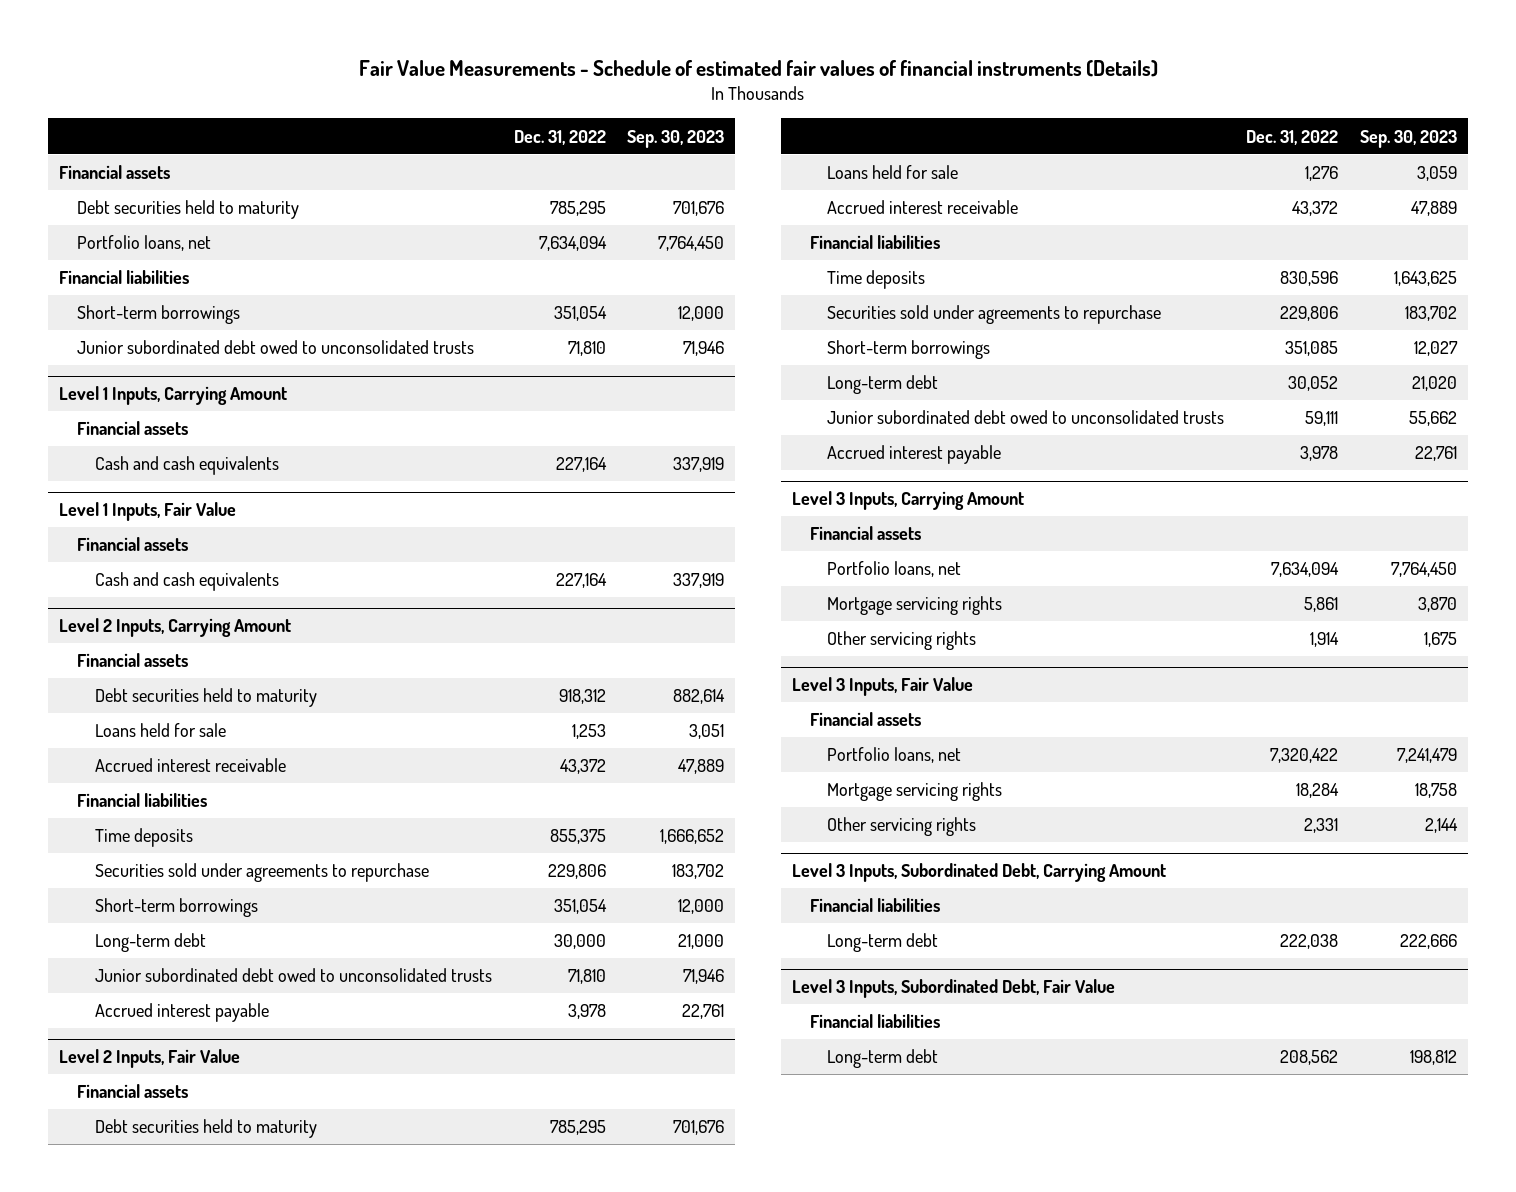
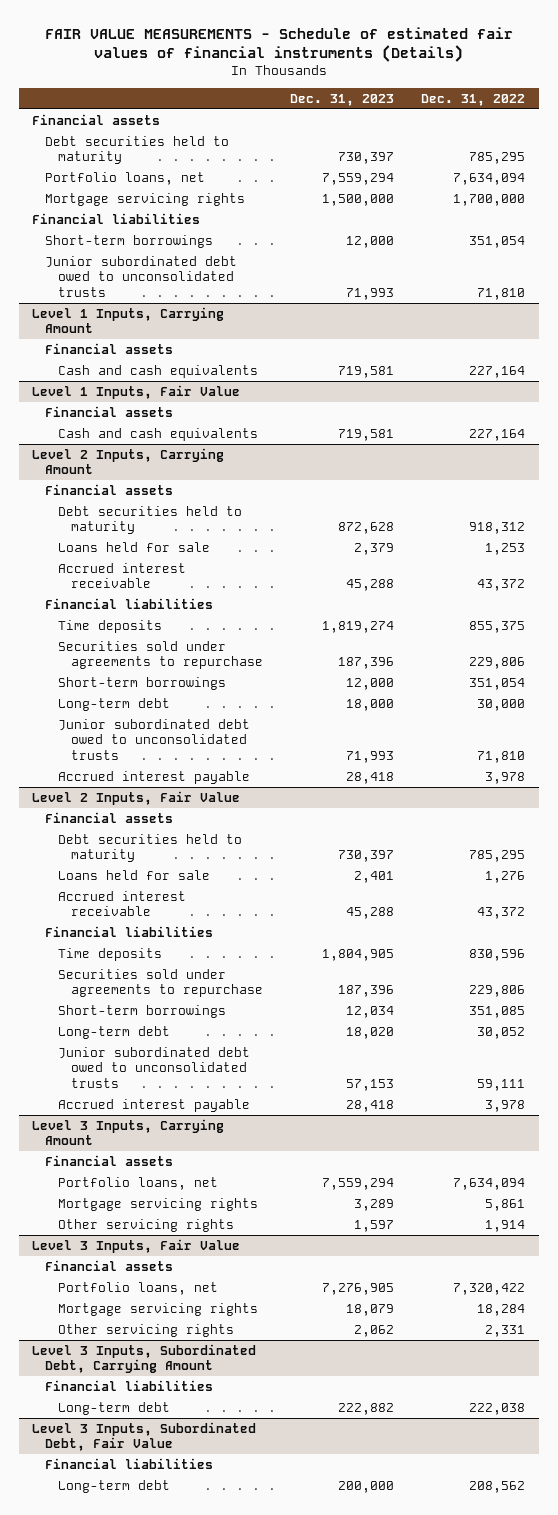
- Fair Value Measurements - Schedule of estimated fair values of financial instruments (Details)
+ FAIR VALUE MEASUREMENTS - Schedule of estimated fair values of financial instruments (Details)
- | Dec. 31, 2022 | Sep. 30, 2023
+ | Dec. 31, 2023 | Dec. 31, 2022
+ Mortgage servicing rights | 1,500,000 | 1,700,000

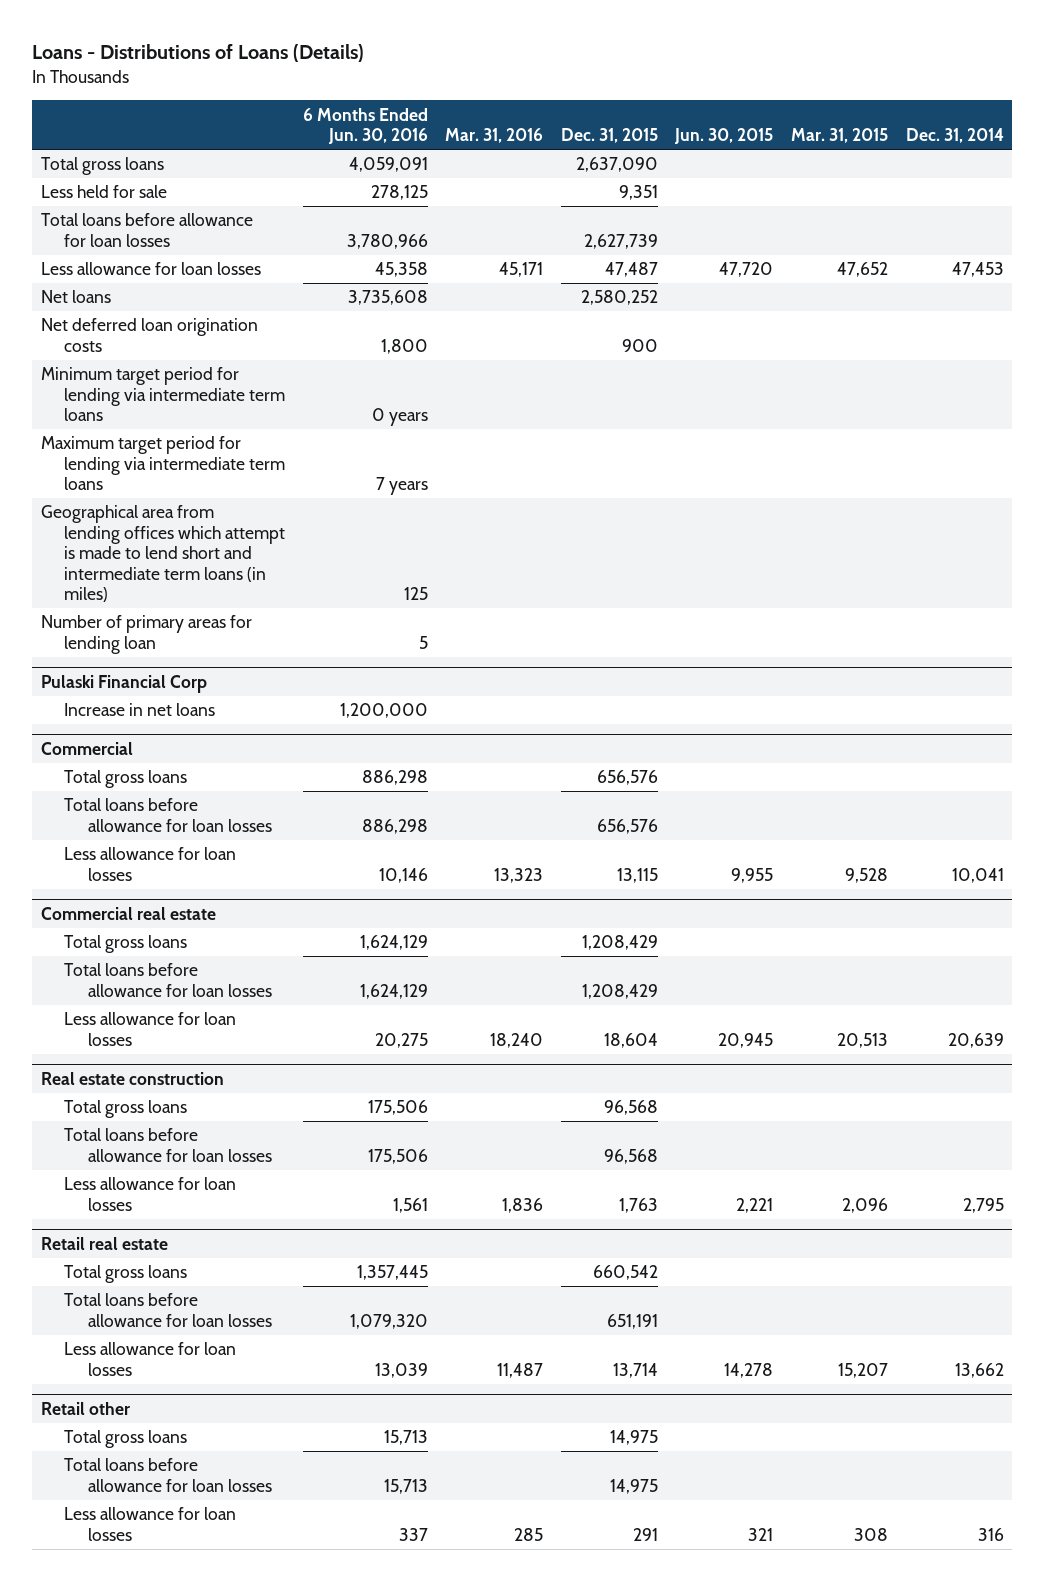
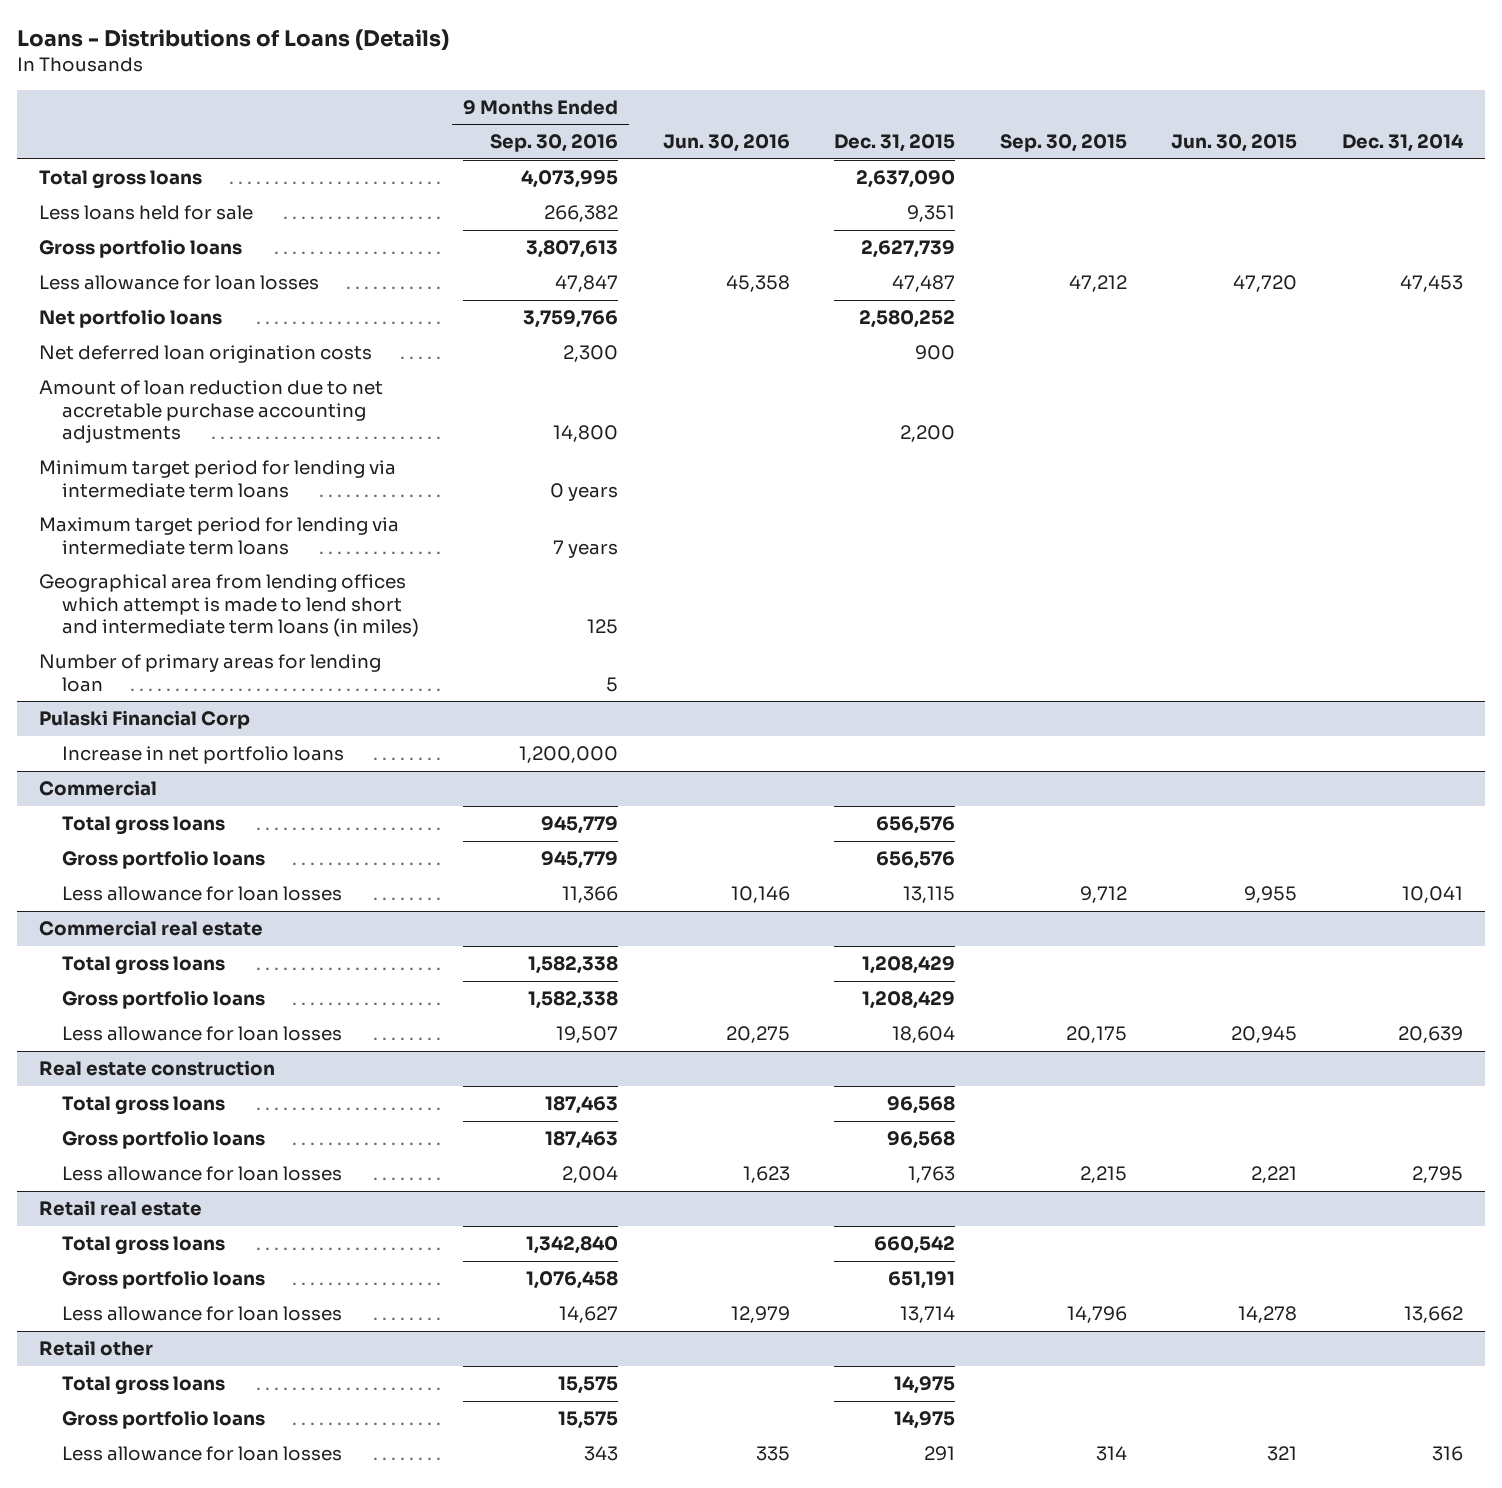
- | 6 Months Ended Jun. 30, 2016 | Mar. 31, 2016 | Dec. 31, 2015 | Jun. 30, 2015 | Mar. 31, 2015 | Dec. 31, 2014
+ | 9 Months Ended Sep. 30, 2016 | Jun. 30, 2016 | Dec. 31, 2015 | Sep. 30, 2015 | Jun. 30, 2015 | Dec. 31, 2014
- Less held for sale | 278,125 | | 9,351 | | |
- Total loans before allowance for loan losses | 3,780,966 | | 2,627,739 | | |
+ Less loans held for sale | 266,382 | | 9,351 | | |
+ Gross portfolio loans | 3,807,613 | | 2,627,739 | | |
- Net loans | 3,735,608 | | 2,580,252 | | |
+ Net portfolio loans | 3,759,766 | | 2,580,252 | | |
+ Amount of loan reduction due to net accretable purchase accounting adjustments | 14,800 | | 2,200 | | |
@ Pulaski Financial Corp
- Increase in net loans | 1,200,000 | | | | |
+ Increase in net portfolio loans | 1,200,000 | | | | |
@ Commercial
- Total loans before allowance for loan losses | 886,298 | | 656,576 | | |
+ Gross portfolio loans | 945,779 | | 656,576 | | |
@ Commercial real estate
- Total loans before allowance for loan losses | 1,624,129 | | 1,208,429 | | |
+ Gross portfolio loans | 1,582,338 | | 1,208,429 | | |
@ Real estate construction
- Total loans before allowance for loan losses | 175,506 | | 96,568 | | |
+ Gross portfolio loans | 187,463 | | 96,568 | | |
@ Retail real estate
- Total loans before allowance for loan losses | 1,079,320 | | 651,191 | | |
+ Gross portfolio loans | 1,076,458 | | 651,191 | | |
@ Retail other
- Total loans before allowance for loan losses | 15,713 | | 14,975 | | |
+ Gross portfolio loans | 15,575 | | 14,975 | | |

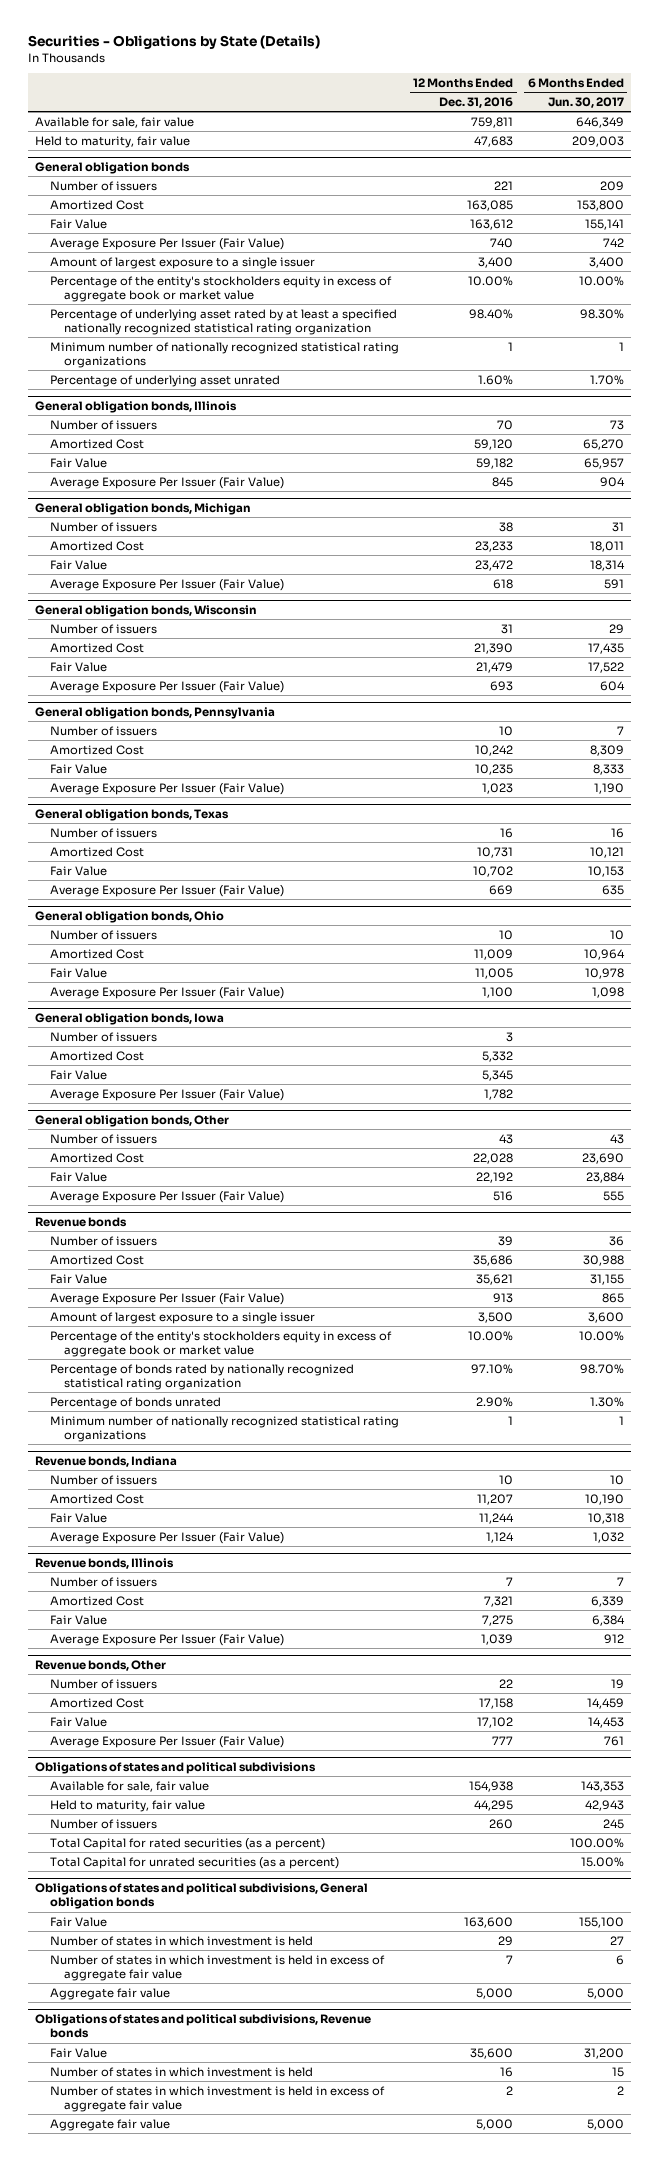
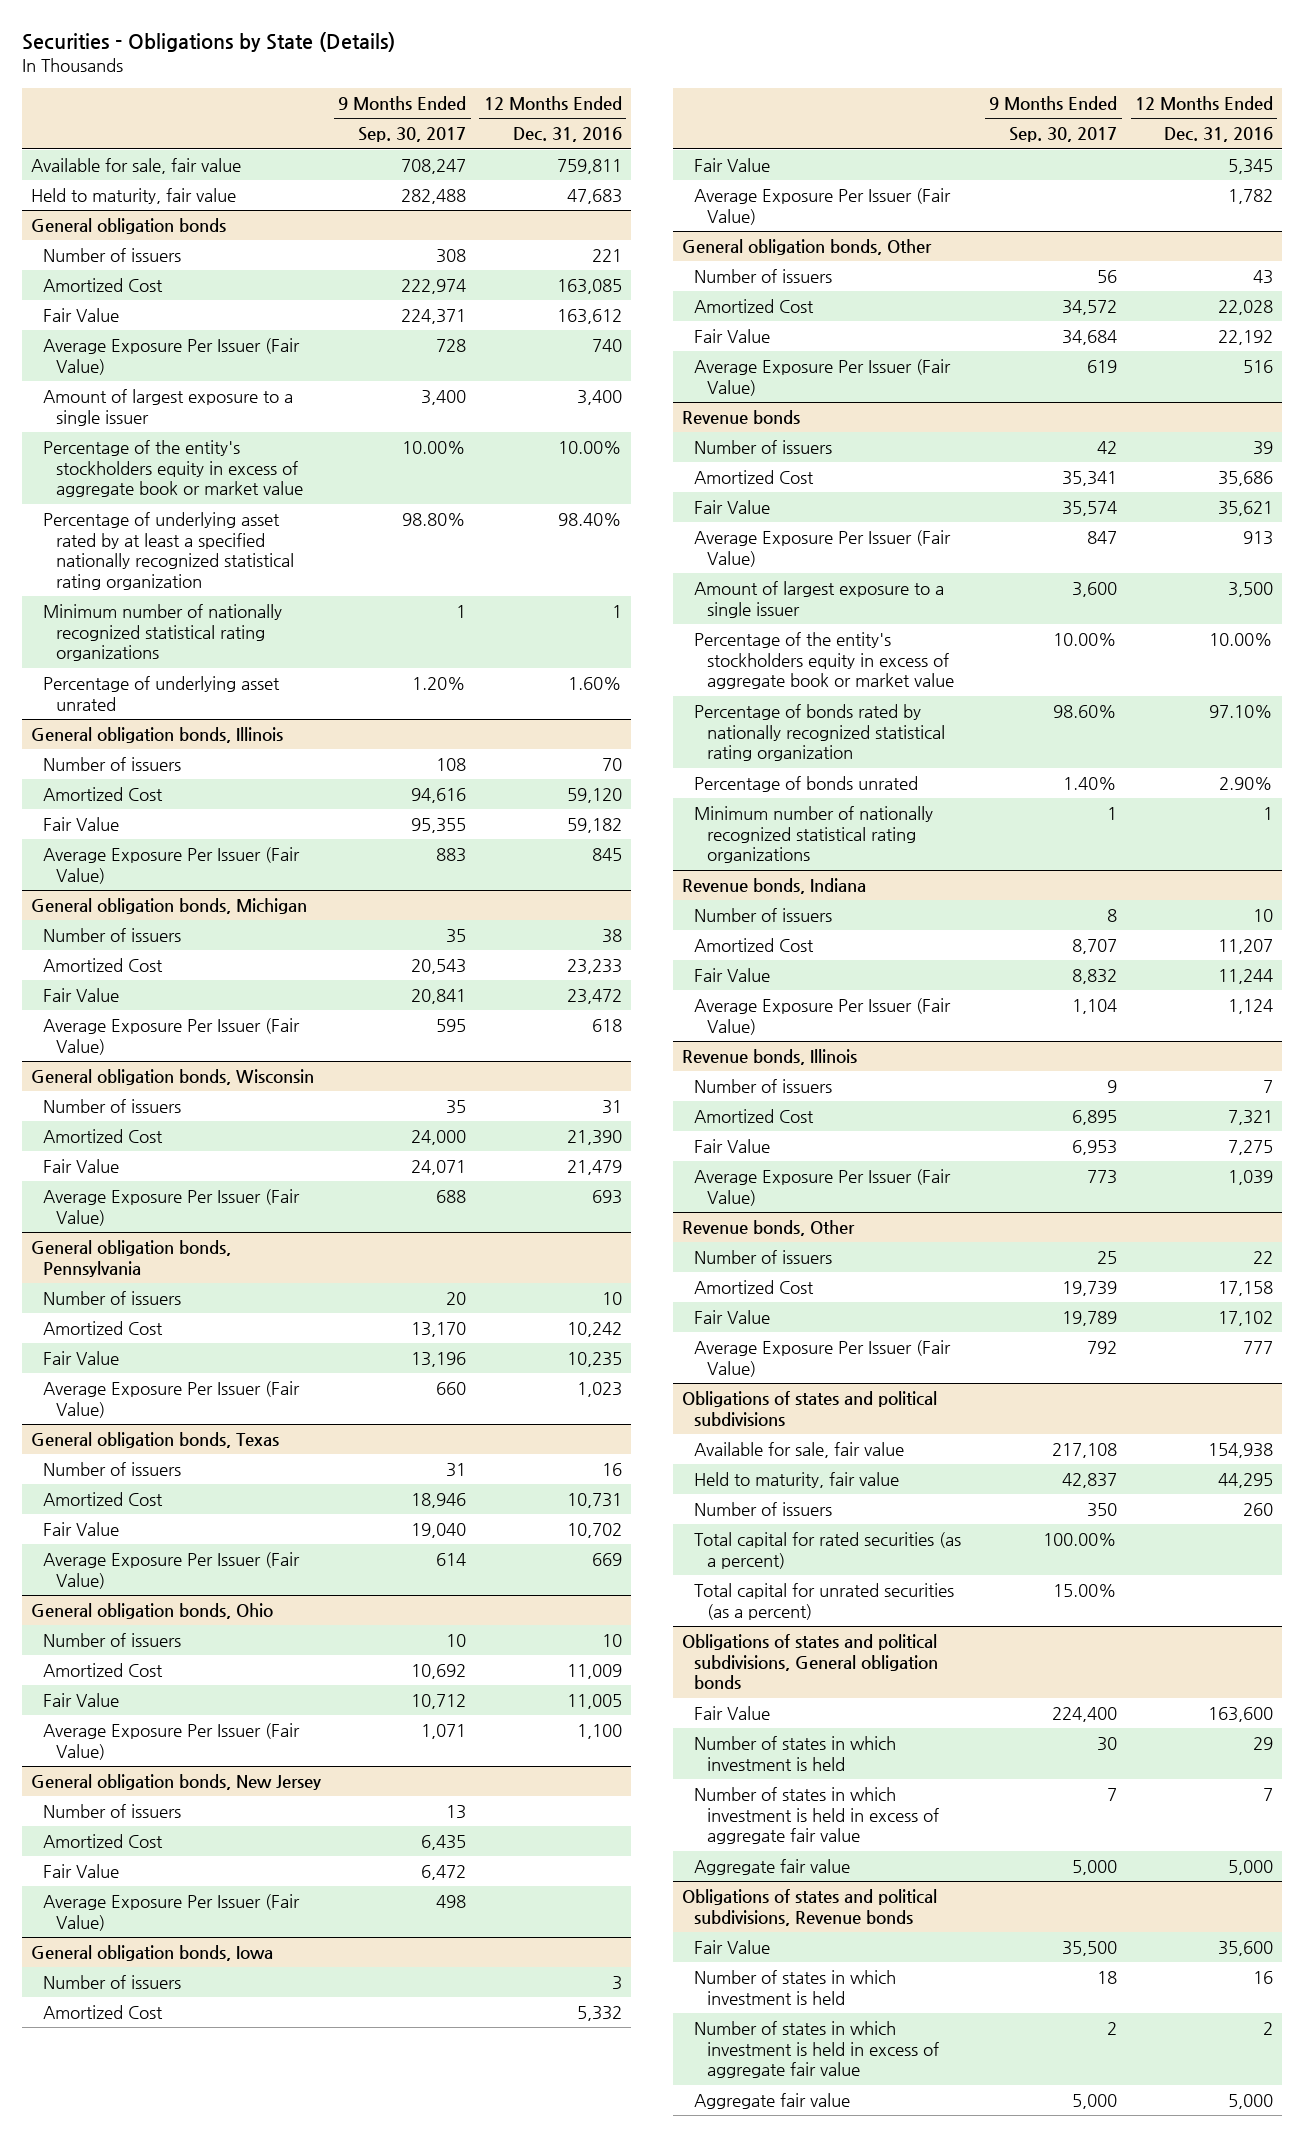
- | 12 Months Ended Dec. 31, 2016 | 6 Months Ended Jun. 30, 2017
+ | 9 Months Ended Sep. 30, 2017 | 12 Months Ended Dec. 31, 2016
+ General obligation bonds, New Jersey
+ Number of issuers | 13 |
+ Amortized Cost | 6,435 |
+ Fair Value | 6,472 |
+ Average Exposure Per Issuer (Fair Value) | 498 |
@ Obligations of states and political subdivisions
- Total Capital for rated securities (as a percent) | | 100.00%
- Total Capital for unrated securities (as a percent) | | 15.00%
+ Total capital for rated securities (as a percent) | 100.00% |
+ Total capital for unrated securities (as a percent) | 15.00% |

